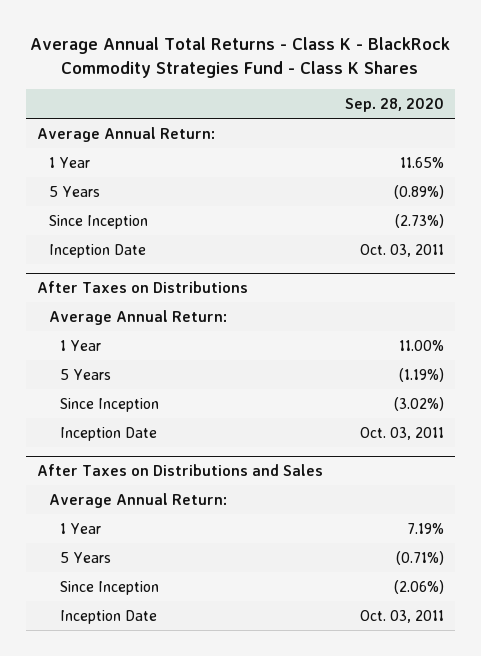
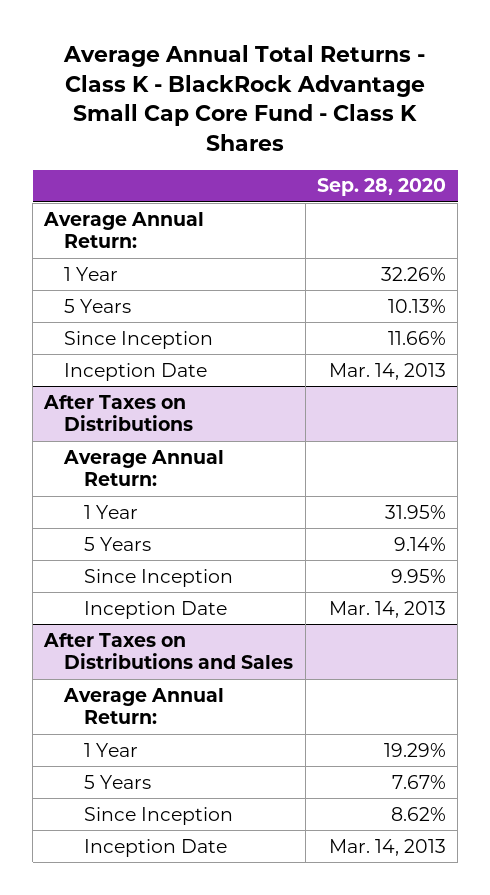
- Average Annual Total Returns - Class K - BlackRock Commodity Strategies Fund - Class K Shares
+ Average Annual Total Returns - Class K - BlackRock Advantage Small Cap Core Fund - Class K Shares
- 1 Year | 11.65%
- 5 Years | (0.89%)
- Since Inception | (2.73%)
- Inception Date | Oct. 03, 2011
+ 1 Year | 32.26%
+ 5 Years | 10.13%
+ Since Inception | 11.66%
+ Inception Date | Mar. 14, 2013
@ After Taxes on Distributions
- 1 Year | 11.00%
- 5 Years | (1.19%)
- Since Inception | (3.02%)
- Inception Date | Oct. 03, 2011
+ 1 Year | 31.95%
+ 5 Years | 9.14%
+ Since Inception | 9.95%
+ Inception Date | Mar. 14, 2013
@ After Taxes on Distributions and Sales
- 1 Year | 7.19%
- 5 Years | (0.71%)
- Since Inception | (2.06%)
- Inception Date | Oct. 03, 2011
+ 1 Year | 19.29%
+ 5 Years | 7.67%
+ Since Inception | 8.62%
+ Inception Date | Mar. 14, 2013

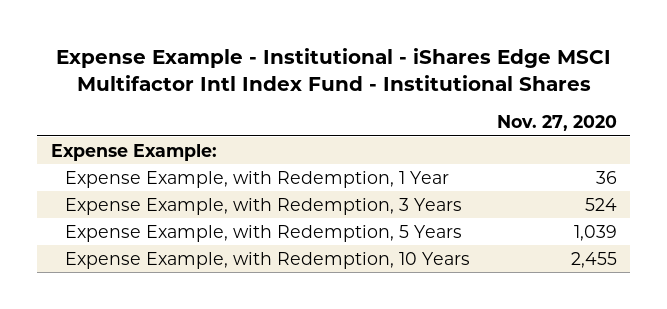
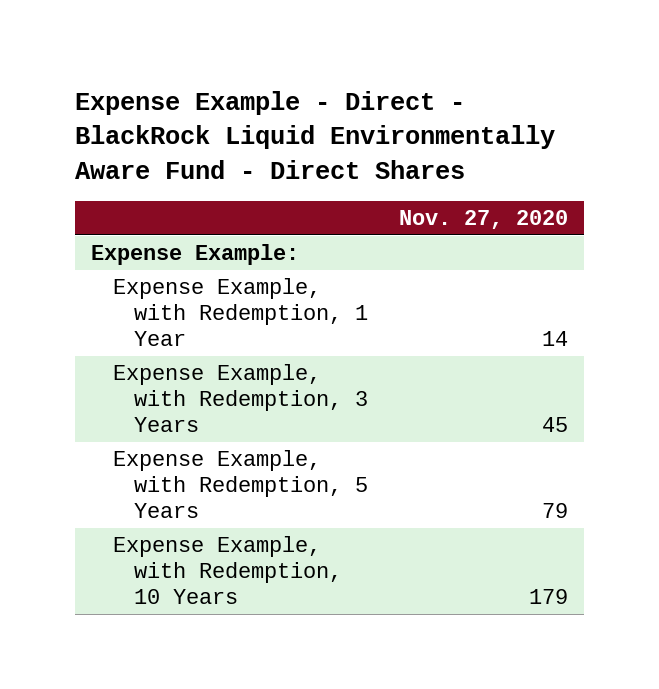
- Expense Example - Institutional - iShares Edge MSCI Multifactor Intl Index Fund - Institutional Shares
+ Expense Example - Direct - BlackRock Liquid Environmentally Aware Fund - Direct Shares
- Expense Example, with Redemption, 1 Year | 36
- Expense Example, with Redemption, 3 Years | 524
- Expense Example, with Redemption, 5 Years | 1,039
- Expense Example, with Redemption, 10 Years | 2,455
+ Expense Example, with Redemption, 1 Year | 14
+ Expense Example, with Redemption, 3 Years | 45
+ Expense Example, with Redemption, 5 Years | 79
+ Expense Example, with Redemption, 10 Years | 179

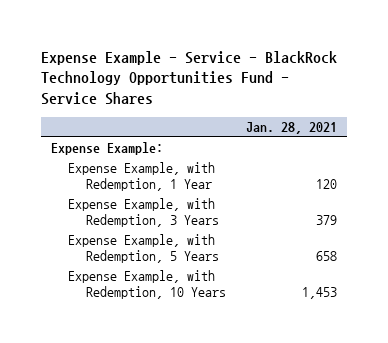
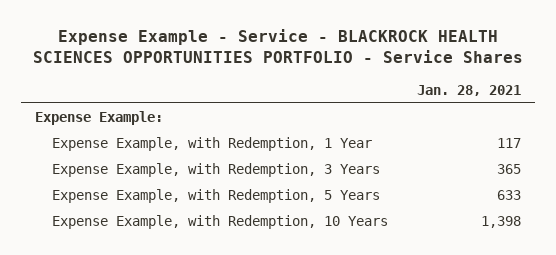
- Expense Example - Service - BlackRock Technology Opportunities Fund - Service Shares
+ Expense Example - Service - BLACKROCK HEALTH SCIENCES OPPORTUNITIES PORTFOLIO - Service Shares
- Expense Example, with Redemption, 1 Year | 120
- Expense Example, with Redemption, 3 Years | 379
- Expense Example, with Redemption, 5 Years | 658
- Expense Example, with Redemption, 10 Years | 1,453
+ Expense Example, with Redemption, 1 Year | 117
+ Expense Example, with Redemption, 3 Years | 365
+ Expense Example, with Redemption, 5 Years | 633
+ Expense Example, with Redemption, 10 Years | 1,398

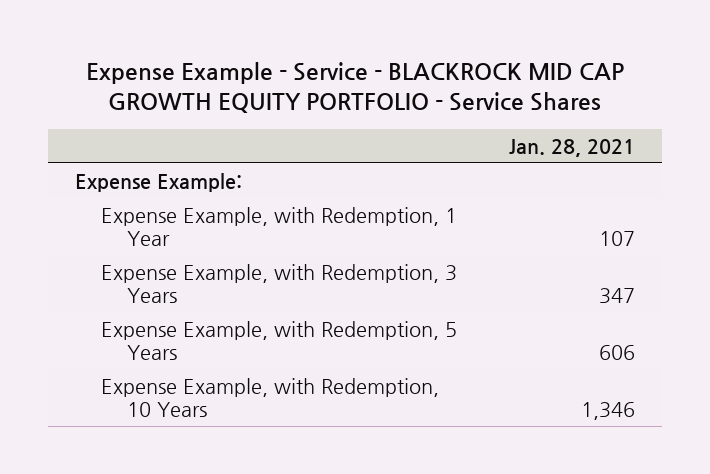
- Expense Example - Service - BLACKROCK HEALTH SCIENCES OPPORTUNITIES PORTFOLIO - Service Shares
+ Expense Example - Service - BLACKROCK MID CAP GROWTH EQUITY PORTFOLIO - Service Shares
- Expense Example, with Redemption, 1 Year | 117
- Expense Example, with Redemption, 3 Years | 365
- Expense Example, with Redemption, 5 Years | 633
- Expense Example, with Redemption, 10 Years | 1,398
+ Expense Example, with Redemption, 1 Year | 107
+ Expense Example, with Redemption, 3 Years | 347
+ Expense Example, with Redemption, 5 Years | 606
+ Expense Example, with Redemption, 10 Years | 1,346

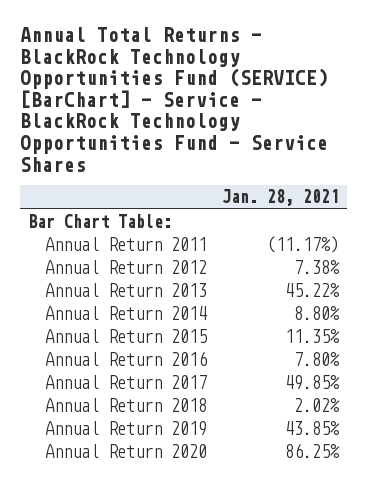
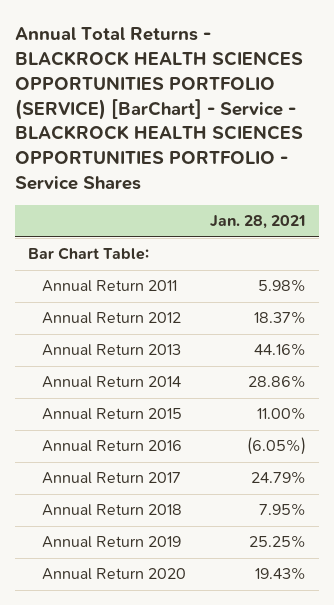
- Annual Total Returns - BlackRock Technology Opportunities Fund (SERVICE) [BarChart] - Service - BlackRock Technology Opportunities Fund - Service Shares
+ Annual Total Returns - BLACKROCK HEALTH SCIENCES OPPORTUNITIES PORTFOLIO (SERVICE) [BarChart] - Service - BLACKROCK HEALTH SCIENCES OPPORTUNITIES PORTFOLIO - Service Shares
- Annual Return 2011 | (11.17%)
- Annual Return 2012 | 7.38%
- Annual Return 2013 | 45.22%
- Annual Return 2014 | 8.80%
- Annual Return 2015 | 11.35%
- Annual Return 2016 | 7.80%
- Annual Return 2017 | 49.85%
- Annual Return 2018 | 2.02%
- Annual Return 2019 | 43.85%
- Annual Return 2020 | 86.25%
+ Annual Return 2011 | 5.98%
+ Annual Return 2012 | 18.37%
+ Annual Return 2013 | 44.16%
+ Annual Return 2014 | 28.86%
+ Annual Return 2015 | 11.00%
+ Annual Return 2016 | (6.05%)
+ Annual Return 2017 | 24.79%
+ Annual Return 2018 | 7.95%
+ Annual Return 2019 | 25.25%
+ Annual Return 2020 | 19.43%

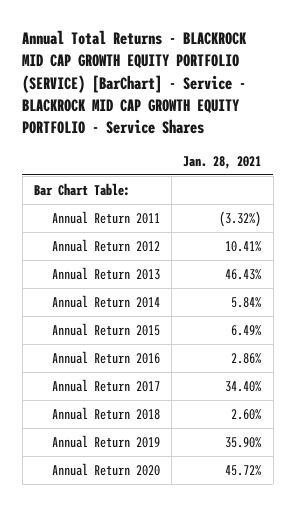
- Annual Total Returns - BLACKROCK HEALTH SCIENCES OPPORTUNITIES PORTFOLIO (SERVICE) [BarChart] - Service - BLACKROCK HEALTH SCIENCES OPPORTUNITIES PORTFOLIO - Service Shares
+ Annual Total Returns - BLACKROCK MID CAP GROWTH EQUITY PORTFOLIO (SERVICE) [BarChart] - Service - BLACKROCK MID CAP GROWTH EQUITY PORTFOLIO - Service Shares
- Annual Return 2011 | 5.98%
- Annual Return 2012 | 18.37%
- Annual Return 2013 | 44.16%
- Annual Return 2014 | 28.86%
- Annual Return 2015 | 11.00%
- Annual Return 2016 | (6.05%)
- Annual Return 2017 | 24.79%
- Annual Return 2018 | 7.95%
- Annual Return 2019 | 25.25%
- Annual Return 2020 | 19.43%
+ Annual Return 2011 | (3.32%)
+ Annual Return 2012 | 10.41%
+ Annual Return 2013 | 46.43%
+ Annual Return 2014 | 5.84%
+ Annual Return 2015 | 6.49%
+ Annual Return 2016 | 2.86%
+ Annual Return 2017 | 34.40%
+ Annual Return 2018 | 2.60%
+ Annual Return 2019 | 35.90%
+ Annual Return 2020 | 45.72%

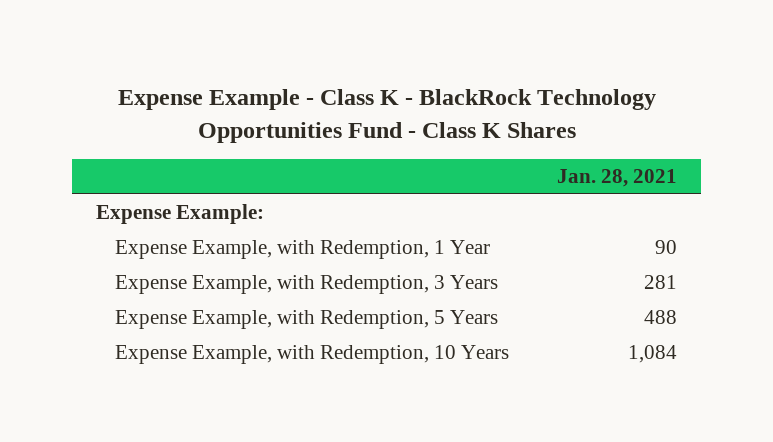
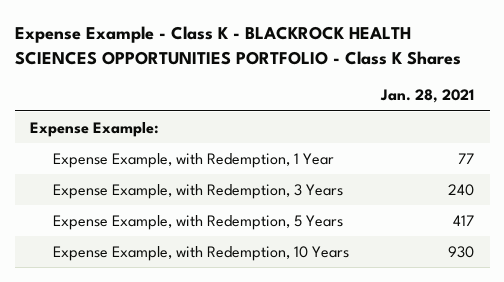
- Expense Example - Class K - BlackRock Technology Opportunities Fund - Class K Shares
+ Expense Example - Class K - BLACKROCK HEALTH SCIENCES OPPORTUNITIES PORTFOLIO - Class K Shares
- Expense Example, with Redemption, 1 Year | 90
- Expense Example, with Redemption, 3 Years | 281
- Expense Example, with Redemption, 5 Years | 488
- Expense Example, with Redemption, 10 Years | 1,084
+ Expense Example, with Redemption, 1 Year | 77
+ Expense Example, with Redemption, 3 Years | 240
+ Expense Example, with Redemption, 5 Years | 417
+ Expense Example, with Redemption, 10 Years | 930

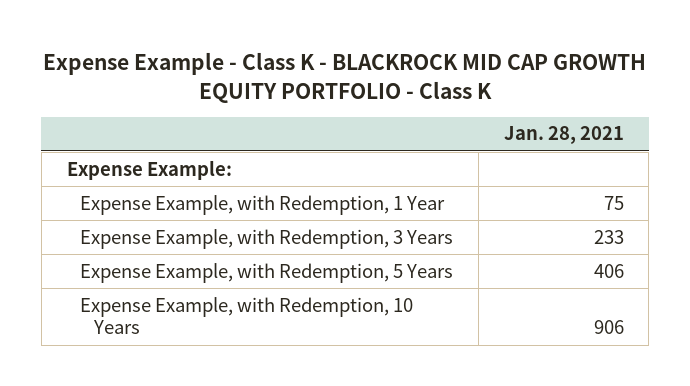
- Expense Example - Class K - BLACKROCK HEALTH SCIENCES OPPORTUNITIES PORTFOLIO - Class K Shares
+ Expense Example - Class K - BLACKROCK MID CAP GROWTH EQUITY PORTFOLIO - Class K
- Expense Example, with Redemption, 1 Year | 77
- Expense Example, with Redemption, 3 Years | 240
- Expense Example, with Redemption, 5 Years | 417
- Expense Example, with Redemption, 10 Years | 930
+ Expense Example, with Redemption, 1 Year | 75
+ Expense Example, with Redemption, 3 Years | 233
+ Expense Example, with Redemption, 5 Years | 406
+ Expense Example, with Redemption, 10 Years | 906

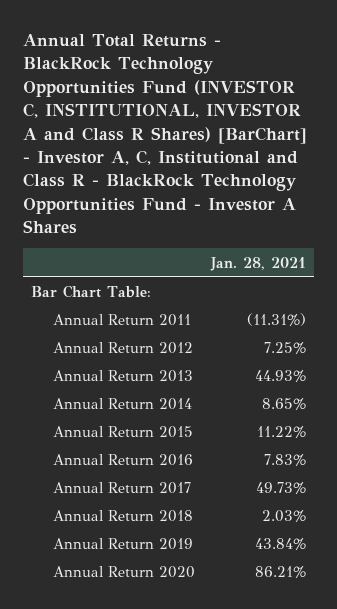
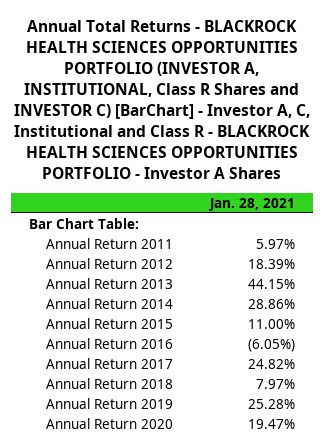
- Annual Total Returns - BlackRock Technology Opportunities Fund (INVESTOR C, INSTITUTIONAL, INVESTOR A and Class R Shares) [BarChart] - Investor A, C, Institutional and Class R - BlackRock Technology Opportunities Fund - Investor A Shares
+ Annual Total Returns - BLACKROCK HEALTH SCIENCES OPPORTUNITIES PORTFOLIO (INVESTOR A, INSTITUTIONAL, Class R Shares and INVESTOR C) [BarChart] - Investor A, C, Institutional and Class R - BLACKROCK HEALTH SCIENCES OPPORTUNITIES PORTFOLIO - Investor A Shares
- Annual Return 2011 | (11.31%)
- Annual Return 2012 | 7.25%
- Annual Return 2013 | 44.93%
- Annual Return 2014 | 8.65%
- Annual Return 2015 | 11.22%
- Annual Return 2016 | 7.83%
- Annual Return 2017 | 49.73%
- Annual Return 2018 | 2.03%
- Annual Return 2019 | 43.84%
- Annual Return 2020 | 86.21%
+ Annual Return 2011 | 5.97%
+ Annual Return 2012 | 18.39%
+ Annual Return 2013 | 44.15%
+ Annual Return 2014 | 28.86%
+ Annual Return 2015 | 11.00%
+ Annual Return 2016 | (6.05%)
+ Annual Return 2017 | 24.82%
+ Annual Return 2018 | 7.97%
+ Annual Return 2019 | 25.28%
+ Annual Return 2020 | 19.47%

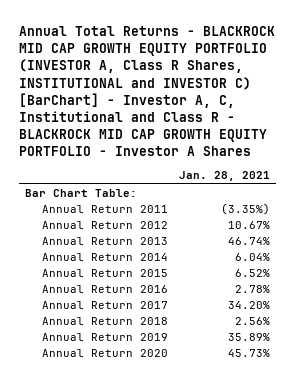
- Annual Total Returns - BLACKROCK HEALTH SCIENCES OPPORTUNITIES PORTFOLIO (INVESTOR A, INSTITUTIONAL, Class R Shares and INVESTOR C) [BarChart] - Investor A, C, Institutional and Class R - BLACKROCK HEALTH SCIENCES OPPORTUNITIES PORTFOLIO - Investor A Shares
+ Annual Total Returns - BLACKROCK MID CAP GROWTH EQUITY PORTFOLIO (INVESTOR A, Class R Shares, INSTITUTIONAL and INVESTOR C) [BarChart] - Investor A, C, Institutional and Class R - BLACKROCK MID CAP GROWTH EQUITY PORTFOLIO - Investor A Shares
- Annual Return 2011 | 5.97%
- Annual Return 2012 | 18.39%
- Annual Return 2013 | 44.15%
- Annual Return 2014 | 28.86%
- Annual Return 2015 | 11.00%
- Annual Return 2016 | (6.05%)
- Annual Return 2017 | 24.82%
- Annual Return 2018 | 7.97%
- Annual Return 2019 | 25.28%
- Annual Return 2020 | 19.47%
+ Annual Return 2011 | (3.35%)
+ Annual Return 2012 | 10.67%
+ Annual Return 2013 | 46.74%
+ Annual Return 2014 | 6.04%
+ Annual Return 2015 | 6.52%
+ Annual Return 2016 | 2.78%
+ Annual Return 2017 | 34.20%
+ Annual Return 2018 | 2.56%
+ Annual Return 2019 | 35.89%
+ Annual Return 2020 | 45.73%

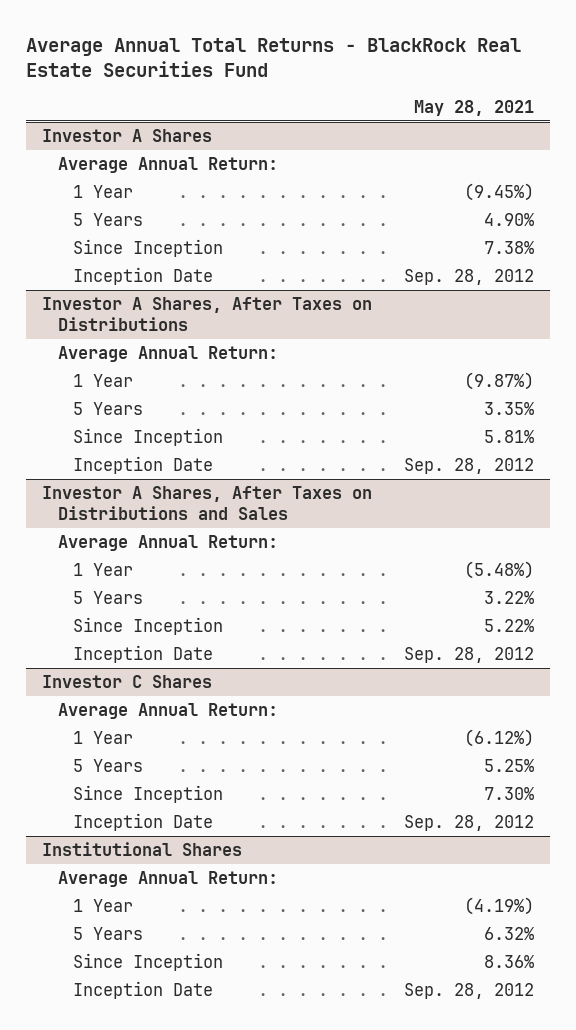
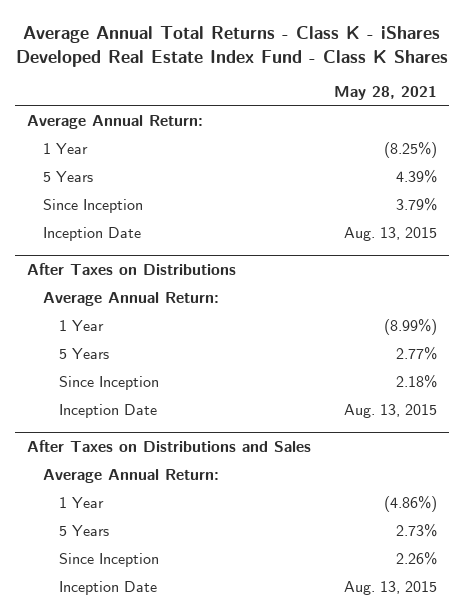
- Average Annual Total Returns - BlackRock Real Estate Securities Fund
+ Average Annual Total Returns - Class K - iShares Developed Real Estate Index Fund - Class K Shares
- Investor A Shares
- 1 Year | (9.45%)
- 5 Years | 4.90%
- Since Inception | 7.38%
- Inception Date | Sep. 28, 2012
- Investor A Shares, After Taxes on Distributions
- Average Annual Return:
- 1 Year | (9.87%)
- 5 Years | 3.35%
- Since Inception | 5.81%
- Inception Date | Sep. 28, 2012
- Investor A Shares, After Taxes on Distributions and Sales
- Average Annual Return:
- 1 Year | (5.48%)
- 5 Years | 3.22%
- Since Inception | 5.22%
- Inception Date | Sep. 28, 2012
- Investor C Shares
+ 1 Year | (8.25%)
+ 5 Years | 4.39%
+ Since Inception | 3.79%
+ Inception Date | Aug. 13, 2015
+ After Taxes on Distributions
- 1 Year | (6.12%)
- 5 Years | 5.25%
- Since Inception | 7.30%
- Inception Date | Sep. 28, 2012
- Institutional Shares
+ 1 Year | (8.99%)
+ 5 Years | 2.77%
+ Since Inception | 2.18%
+ Inception Date | Aug. 13, 2015
+ After Taxes on Distributions and Sales
- 1 Year | (4.19%)
- 5 Years | 6.32%
- Since Inception | 8.36%
- Inception Date | Sep. 28, 2012
+ 1 Year | (4.86%)
+ 5 Years | 2.73%
+ Since Inception | 2.26%
+ Inception Date | Aug. 13, 2015

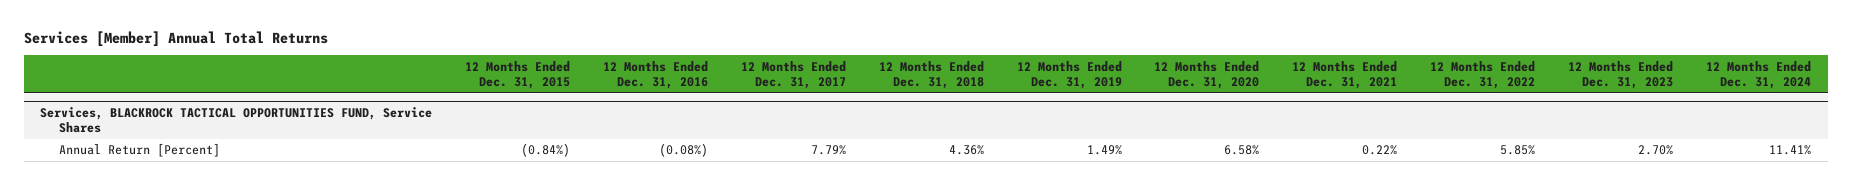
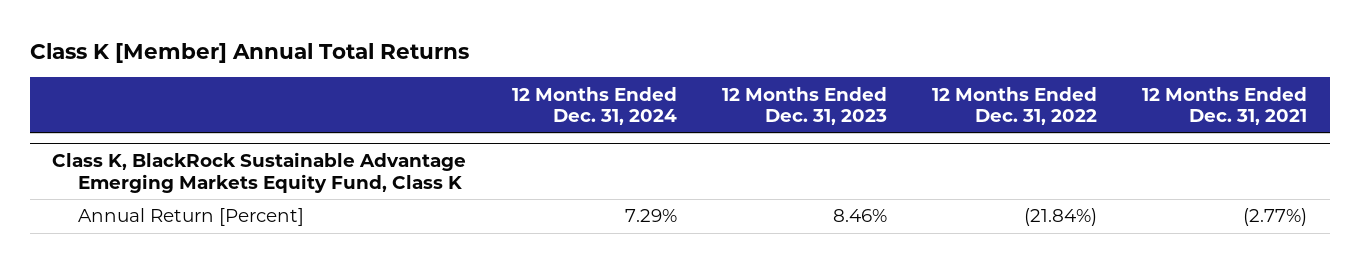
- Services [Member] Annual Total Returns
+ Class K [Member] Annual Total Returns
- | 12 Months Ended Dec. 31, 2015 | 12 Months Ended Dec. 31, 2016 | 12 Months Ended Dec. 31, 2017 | 12 Months Ended Dec. 31, 2018 | 12 Months Ended Dec. 31, 2019 | 12 Months Ended Dec. 31, 2020 | 12 Months Ended Dec. 31, 2021 | 12 Months Ended Dec. 31, 2022 | 12 Months Ended Dec. 31, 2023 | 12 Months Ended Dec. 31, 2024
+ | 12 Months Ended Dec. 31, 2024 | 12 Months Ended Dec. 31, 2023 | 12 Months Ended Dec. 31, 2022 | 12 Months Ended Dec. 31, 2021
- Services, BLACKROCK TACTICAL OPPORTUNITIES FUND, Service Shares
- Annual Return [Percent] | (0.84%) | (0.08%) | 7.79% | 4.36% | 1.49% | 6.58% | 0.22% | 5.85% | 2.70% | 11.41%
+ Class K, BlackRock Sustainable Advantage Emerging Markets Equity Fund, Class K
+ Annual Return [Percent] | 7.29% | 8.46% | (21.84%) | (2.77%)

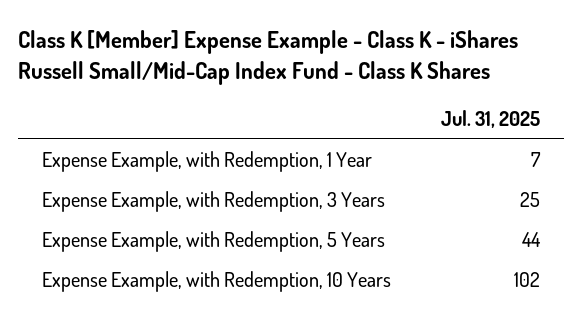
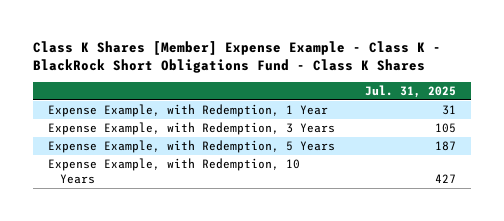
- Class K [Member] Expense Example - Class K - iShares Russell Small/Mid-Cap Index Fund - Class K Shares
+ Class K Shares [Member] Expense Example - Class K - BlackRock Short Obligations Fund - Class K Shares
- Expense Example, with Redemption, 1 Year | 7
- Expense Example, with Redemption, 3 Years | 25
- Expense Example, with Redemption, 5 Years | 44
- Expense Example, with Redemption, 10 Years | 102
+ Expense Example, with Redemption, 1 Year | 31
+ Expense Example, with Redemption, 3 Years | 105
+ Expense Example, with Redemption, 5 Years | 187
+ Expense Example, with Redemption, 10 Years | 427

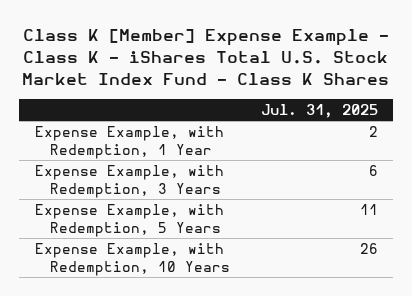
- Class K Shares [Member] Expense Example - Class K - BlackRock Short Obligations Fund - Class K Shares
+ Class K [Member] Expense Example - Class K - iShares Total U.S. Stock Market Index Fund - Class K Shares
- Expense Example, with Redemption, 1 Year | 31
- Expense Example, with Redemption, 3 Years | 105
- Expense Example, with Redemption, 5 Years | 187
- Expense Example, with Redemption, 10 Years | 427
+ Expense Example, with Redemption, 1 Year | 2
+ Expense Example, with Redemption, 3 Years | 6
+ Expense Example, with Redemption, 5 Years | 11
+ Expense Example, with Redemption, 10 Years | 26

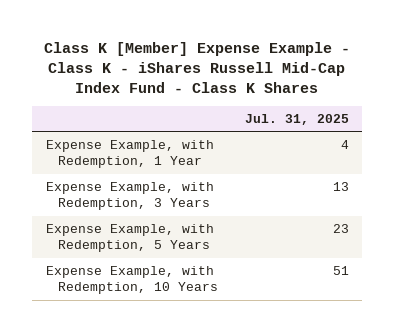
- Class K [Member] Expense Example - Class K - iShares Total U.S. Stock Market Index Fund - Class K Shares
+ Class K [Member] Expense Example - Class K - iShares Russell Mid-Cap Index Fund - Class K Shares
- Expense Example, with Redemption, 1 Year | 2
- Expense Example, with Redemption, 3 Years | 6
- Expense Example, with Redemption, 5 Years | 11
- Expense Example, with Redemption, 10 Years | 26
+ Expense Example, with Redemption, 1 Year | 4
+ Expense Example, with Redemption, 3 Years | 13
+ Expense Example, with Redemption, 5 Years | 23
+ Expense Example, with Redemption, 10 Years | 51

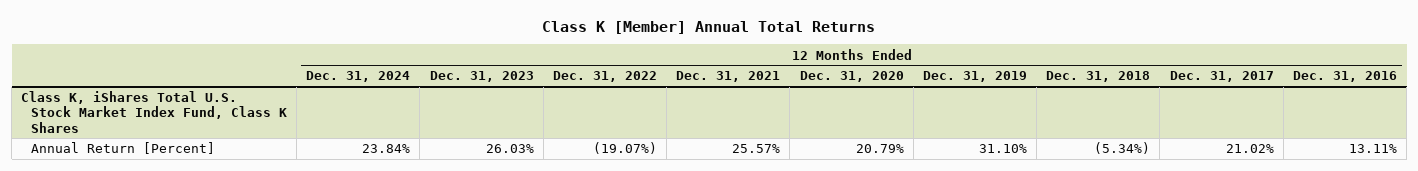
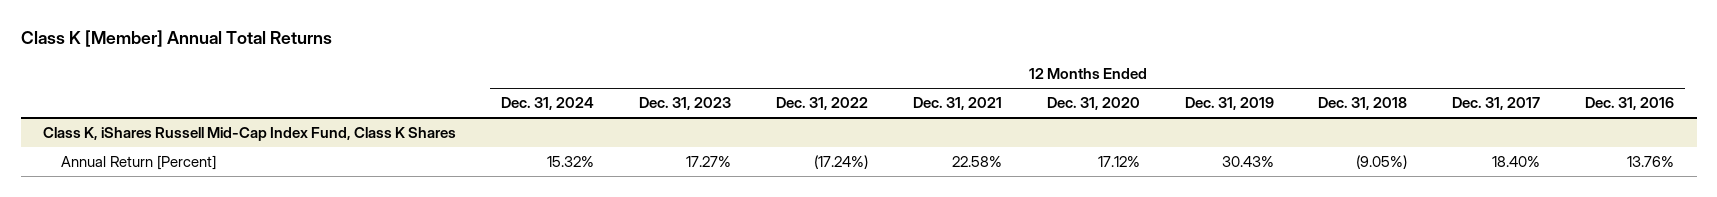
- Class K, iShares Total U.S. Stock Market Index Fund, Class K Shares
- Annual Return [Percent] | 23.84% | 26.03% | (19.07%) | 25.57% | 20.79% | 31.10% | (5.34%) | 21.02% | 13.11%
+ Class K, iShares Russell Mid-Cap Index Fund, Class K Shares
+ Annual Return [Percent] | 15.32% | 17.27% | (17.24%) | 22.58% | 17.12% | 30.43% | (9.05%) | 18.40% | 13.76%

